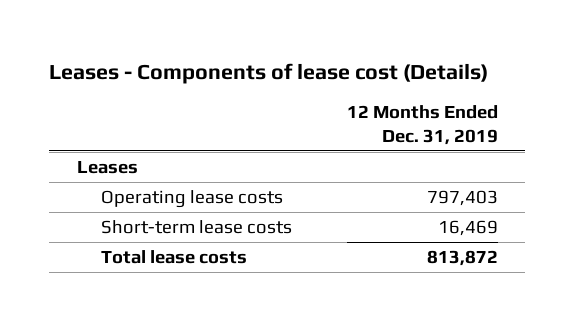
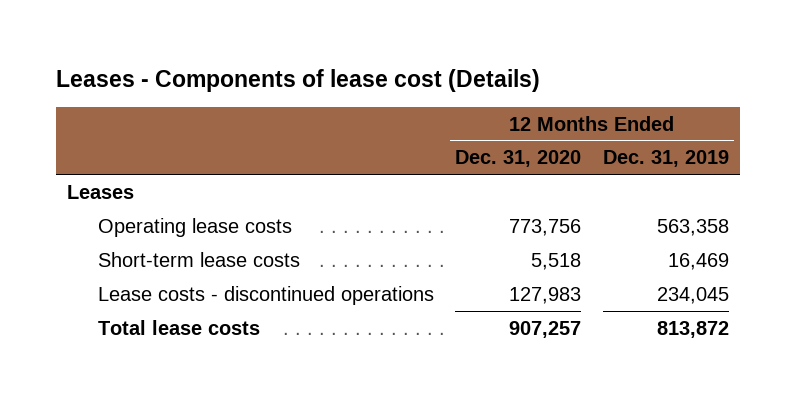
- | 12 Months Ended Dec. 31, 2019
+ | 12 Months Ended Dec. 31, 2020 | 12 Months Ended Dec. 31, 2019
- Operating lease costs | 797,403
+ Operating lease costs | 773,756 | 563,358
+ Lease costs - discontinued operations | 127,983 | 234,045

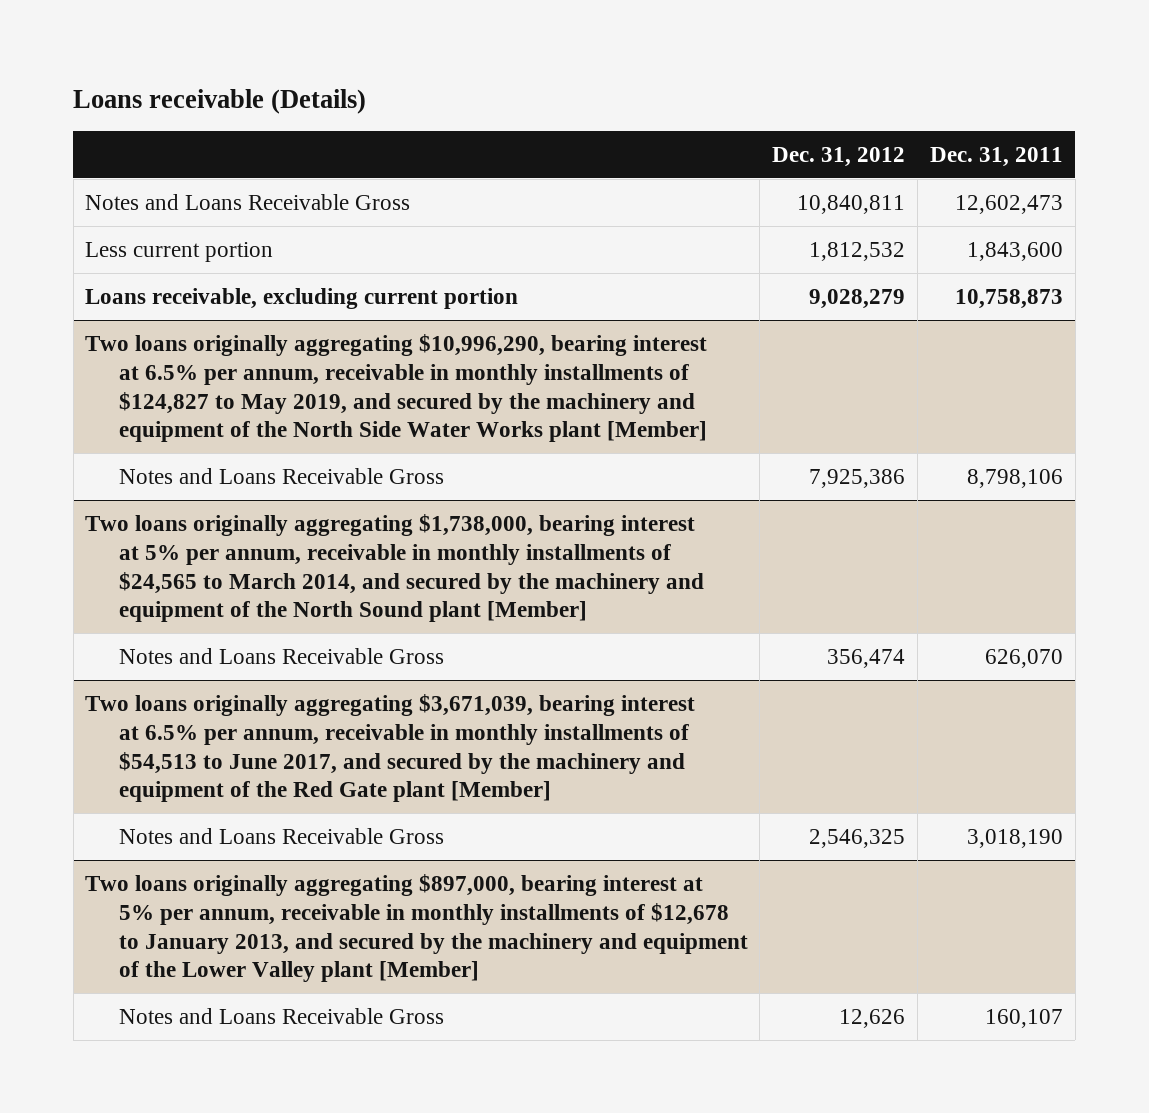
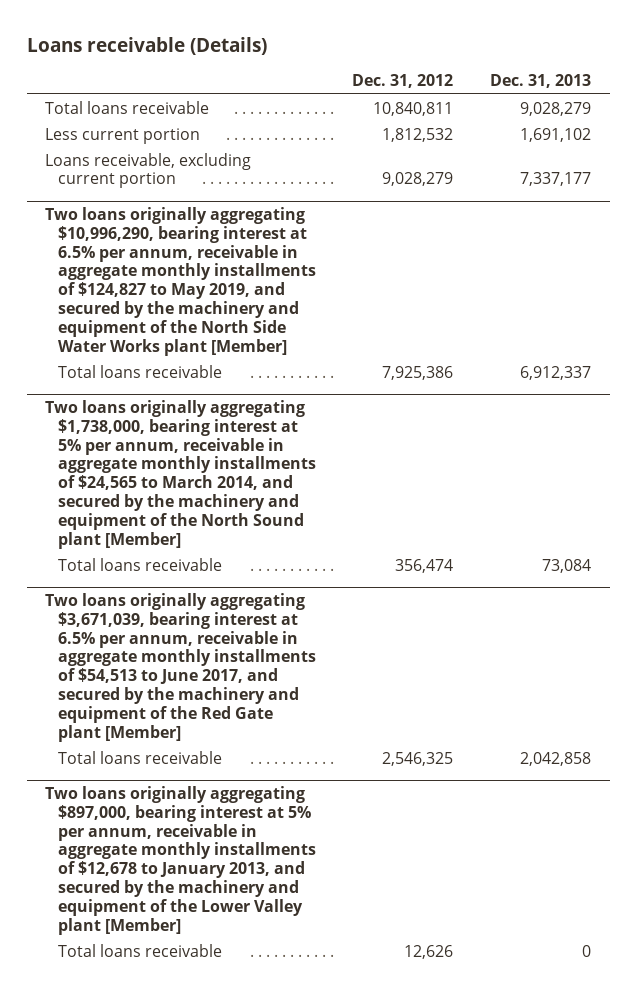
- | Dec. 31, 2012 | Dec. 31, 2011
+ | Dec. 31, 2012 | Dec. 31, 2013
- Notes and Loans Receivable Gross | 10,840,811 | 12,602,473
+ Total loans receivable | 10,840,811 | 9,028,279
- Two loans originally aggregating $10,996,290, bearing interest at 6.5% per annum, receivable in monthly installments of $124,827 to May 2019, and secured by the machinery and equipment of the North Side Water Works plant [Member]
- Notes and Loans Receivable Gross | 7,925,386 | 8,798,106
- Two loans originally aggregating $1,738,000, bearing interest at 5% per annum, receivable in monthly installments of $24,565 to March 2014, and secured by the machinery and equipment of the North Sound plant [Member]
- Notes and Loans Receivable Gross | 356,474 | 626,070
- Two loans originally aggregating $3,671,039, bearing interest at 6.5% per annum, receivable in monthly installments of $54,513 to June 2017, and secured by the machinery and equipment of the Red Gate plant [Member]
- Notes and Loans Receivable Gross | 2,546,325 | 3,018,190
- Two loans originally aggregating $897,000, bearing interest at 5% per annum, receivable in monthly installments of $12,678 to January 2013, and secured by the machinery and equipment of the Lower Valley plant [Member]
- Notes and Loans Receivable Gross | 12,626 | 160,107
+ Two loans originally aggregating $10,996,290, bearing interest at 6.5% per annum, receivable in aggregate monthly installments of $124,827 to May 2019, and secured by the machinery and equipment of the North Side Water Works plant [Member]
+ Total loans receivable | 7,925,386 | 6,912,337
+ Two loans originally aggregating $1,738,000, bearing interest at 5% per annum, receivable in aggregate monthly installments of $24,565 to March 2014, and secured by the machinery and equipment of the North Sound plant [Member]
+ Total loans receivable | 356,474 | 73,084
+ Two loans originally aggregating $3,671,039, bearing interest at 6.5% per annum, receivable in aggregate monthly installments of $54,513 to June 2017, and secured by the machinery and equipment of the Red Gate plant [Member]
+ Total loans receivable | 2,546,325 | 2,042,858
+ Two loans originally aggregating $897,000, bearing interest at 5% per annum, receivable in aggregate monthly installments of $12,678 to January 2013, and secured by the machinery and equipment of the Lower Valley plant [Member]
+ Total loans receivable | 12,626 | 0

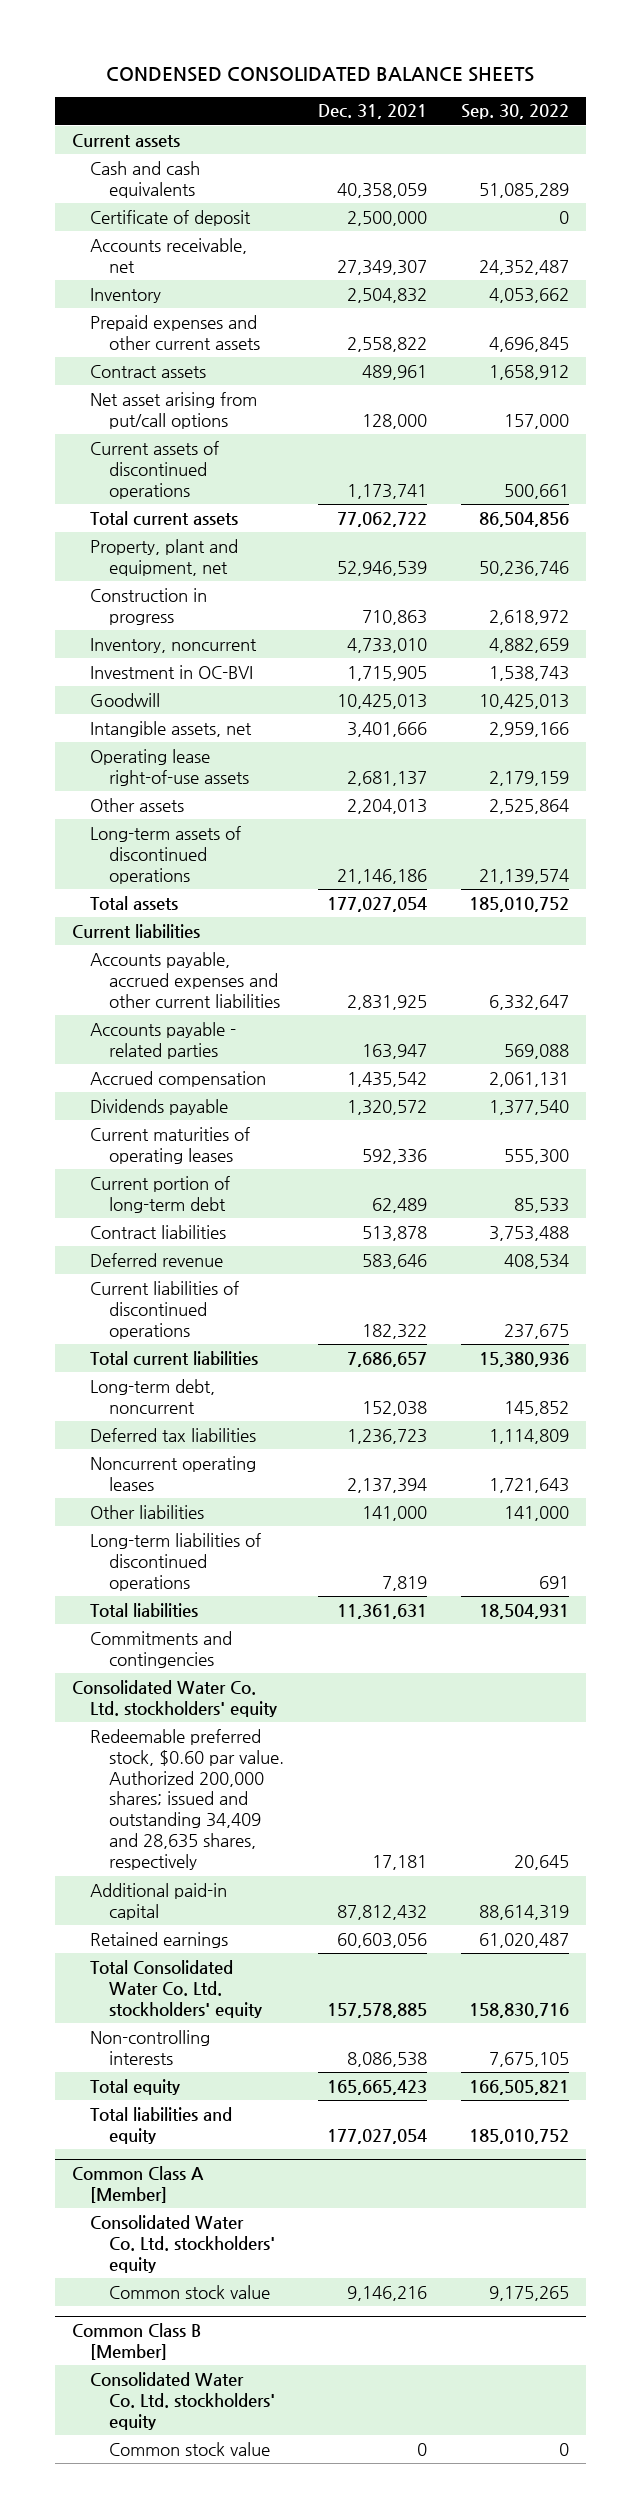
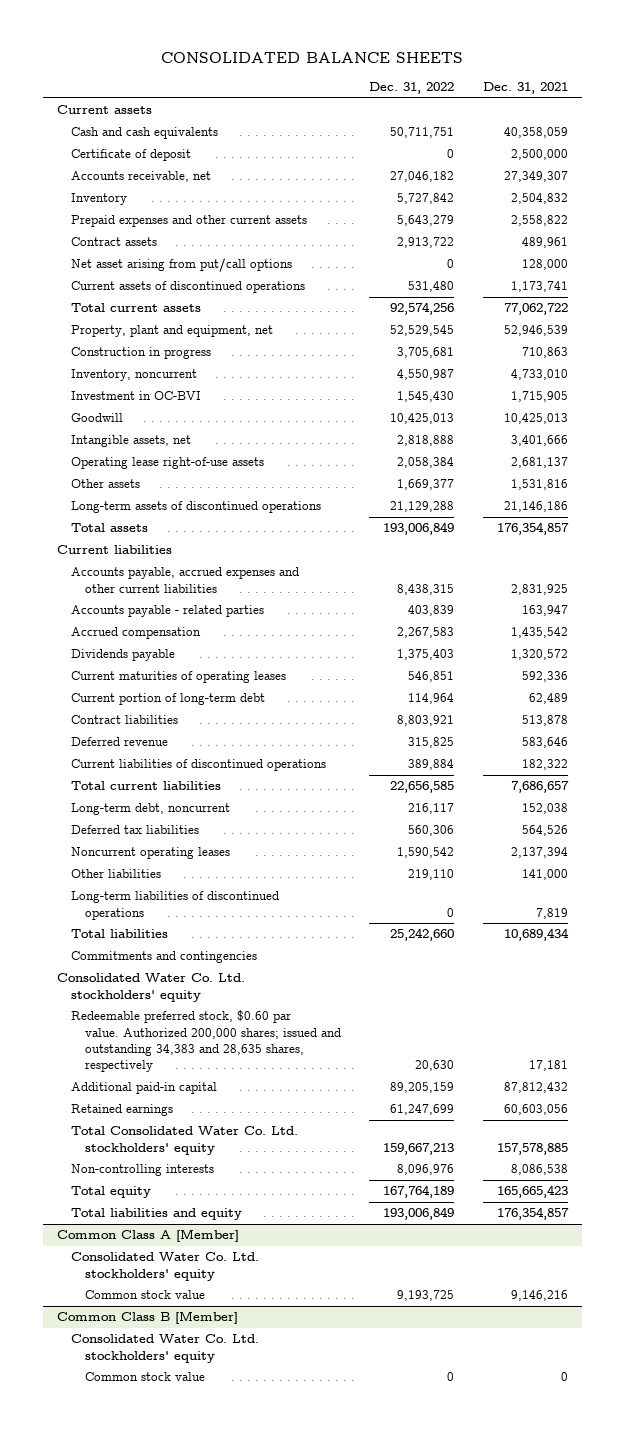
- CONDENSED CONSOLIDATED BALANCE SHEETS
+ CONSOLIDATED BALANCE SHEETS
- | Dec. 31, 2021 | Sep. 30, 2022
+ | Dec. 31, 2022 | Dec. 31, 2021
- Other assets | 2,204,013 | 2,525,864
+ Other assets | 1,669,377 | 1,531,816
- Total assets | 177,027,054 | 185,010,752
+ Total assets | 193,006,849 | 176,354,857
- Deferred tax liabilities | 1,236,723 | 1,114,809
+ Deferred tax liabilities | 560,306 | 564,526
- Total liabilities | 11,361,631 | 18,504,931
+ Total liabilities | 25,242,660 | 10,689,434
- Redeemable preferred stock, $0.60 par value. Authorized 200,000 shares; issued and outstanding 34,409 and 28,635 shares, respectively | 17,181 | 20,645
+ Redeemable preferred stock, $0.60 par value. Authorized 200,000 shares; issued and outstanding 34,383 and 28,635 shares, respectively | 20,630 | 17,181
- Total liabilities and equity | 177,027,054 | 185,010,752
+ Total liabilities and equity | 193,006,849 | 176,354,857

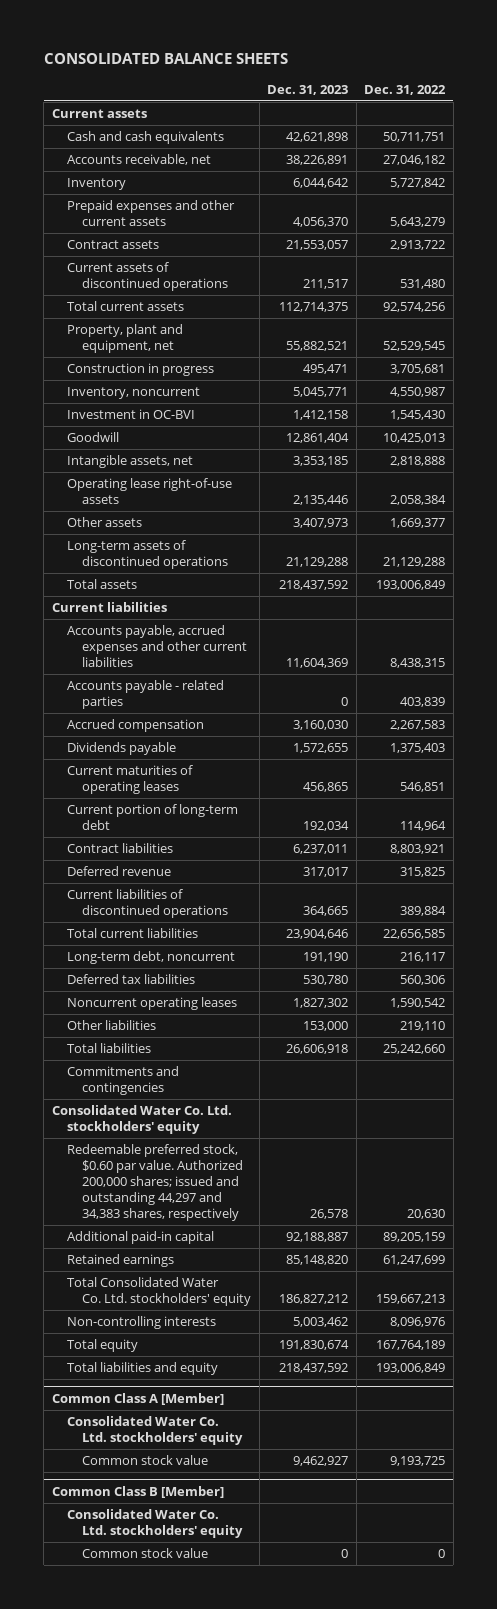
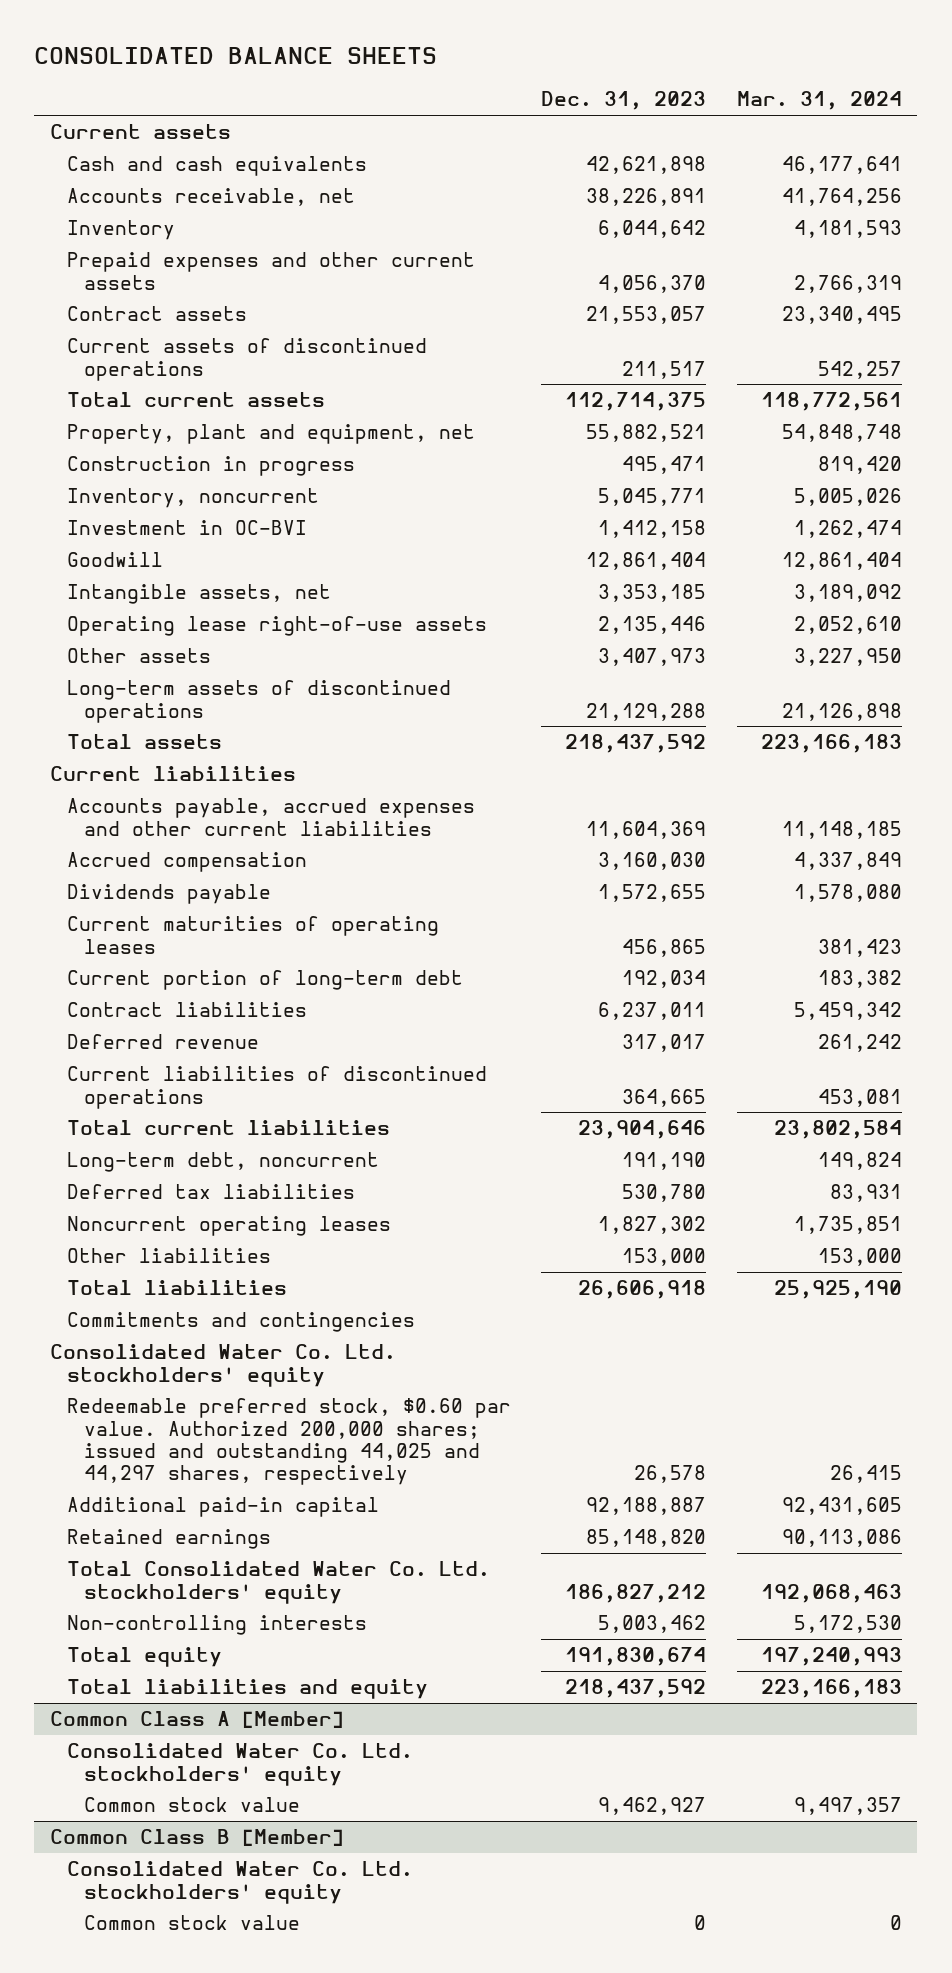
- | Dec. 31, 2023 | Dec. 31, 2022
+ | Dec. 31, 2023 | Mar. 31, 2024
- Accounts payable - related parties | 0 | 403,839
- Redeemable preferred stock, $0.60 par value. Authorized 200,000 shares; issued and outstanding 44,297 and 34,383 shares, respectively | 26,578 | 20,630
+ Redeemable preferred stock, $0.60 par value. Authorized 200,000 shares; issued and outstanding 44,025 and 44,297 shares, respectively | 26,578 | 26,415

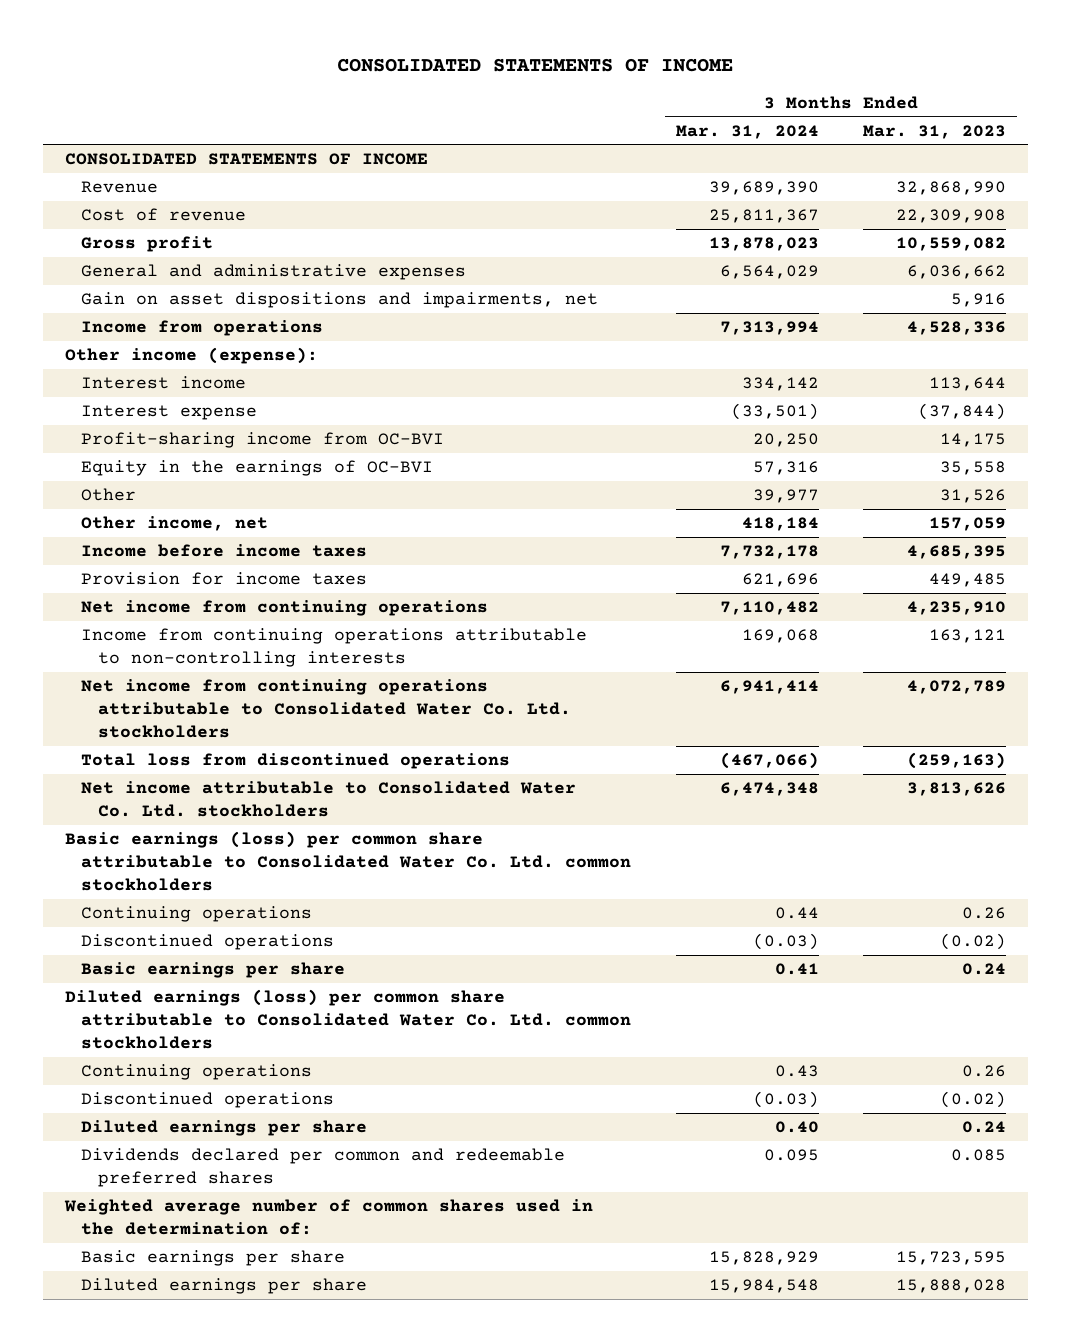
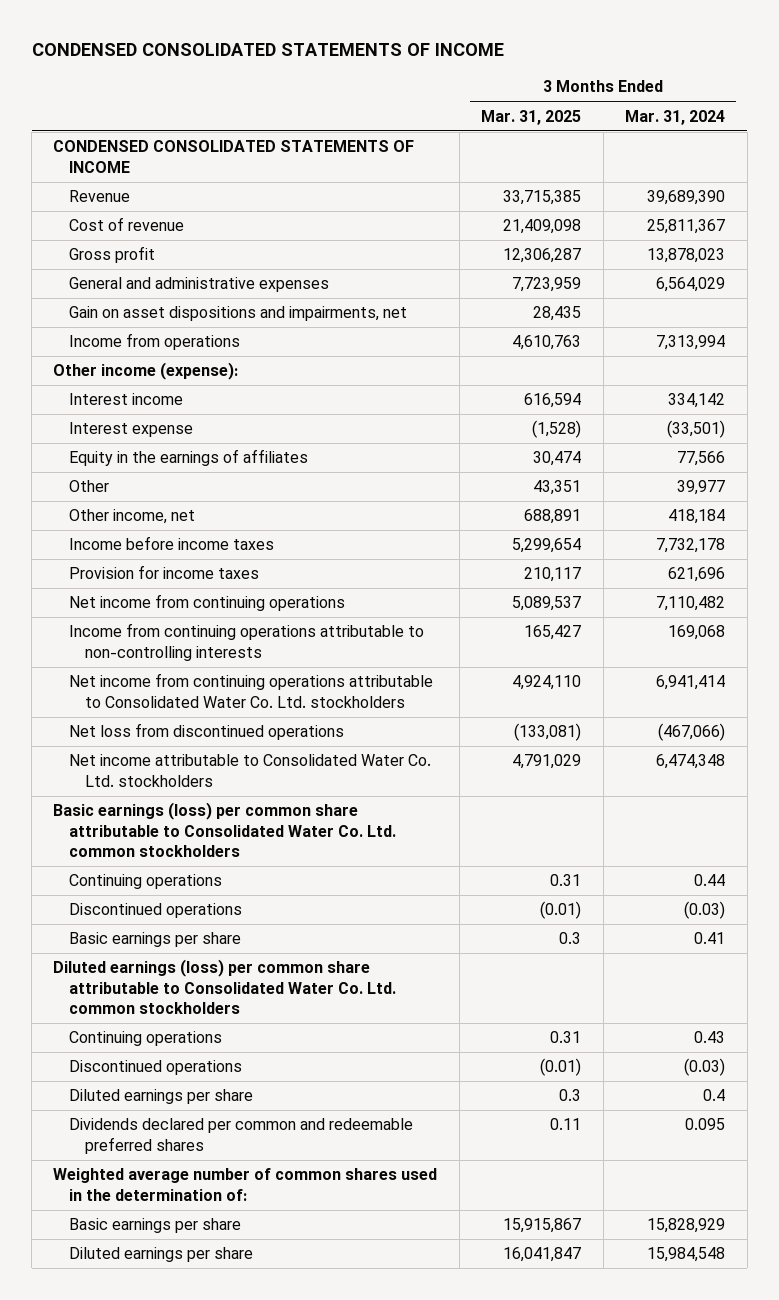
- CONSOLIDATED STATEMENTS OF INCOME
+ CONDENSED CONSOLIDATED STATEMENTS OF INCOME
- | 3 Months Ended Mar. 31, 2024 | 3 Months Ended Mar. 31, 2023
+ | 3 Months Ended Mar. 31, 2025 | 3 Months Ended Mar. 31, 2024
- CONSOLIDATED STATEMENTS OF INCOME
+ CONDENSED CONSOLIDATED STATEMENTS OF INCOME
- Profit-sharing income from OC-BVI | 20,250 | 14,175
- Equity in the earnings of OC-BVI | 57,316 | 35,558
+ Equity in the earnings of affiliates | 30,474 | 77,566
- Total loss from discontinued operations | (467,066) | (259,163)
+ Net loss from discontinued operations | (133,081) | (467,066)
- Diluted earnings per share | 0.40 | 0.24
+ Diluted earnings per share | 0.3 | 0.4

